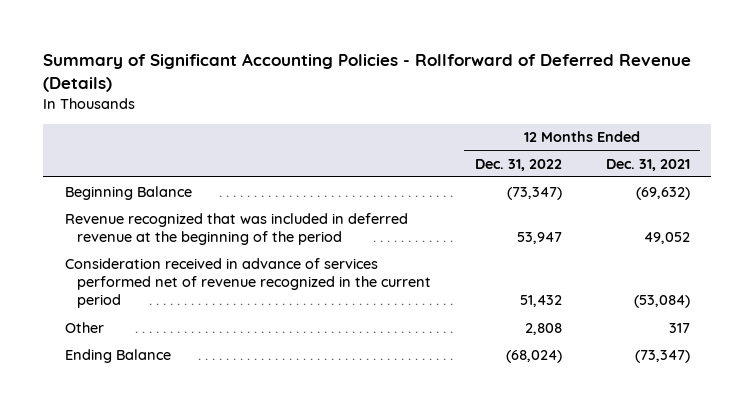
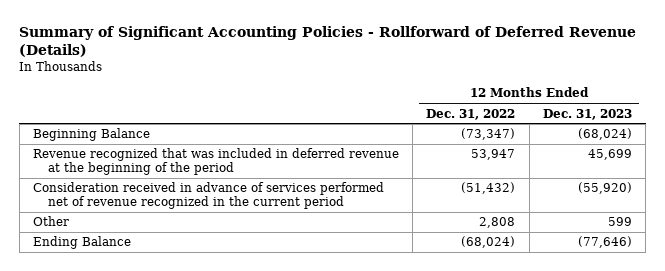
- | 12 Months Ended Dec. 31, 2022 | 12 Months Ended Dec. 31, 2021
+ | 12 Months Ended Dec. 31, 2022 | 12 Months Ended Dec. 31, 2023
- Consideration received in advance of services performed net of revenue recognized in the current period | 51,432 | (53,084)
+ Consideration received in advance of services performed net of revenue recognized in the current period | (51,432) | (55,920)

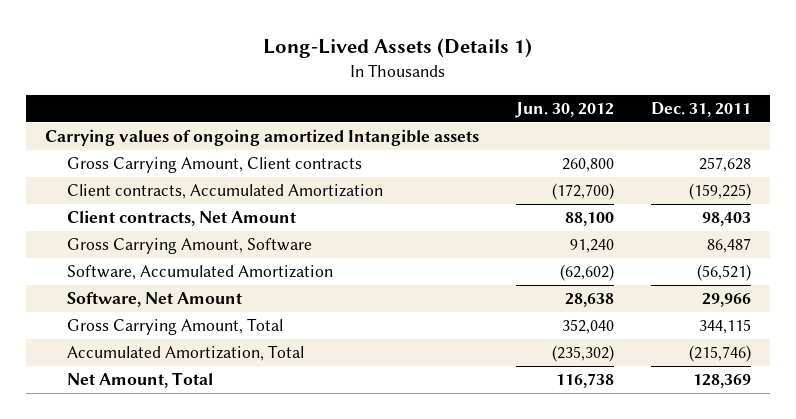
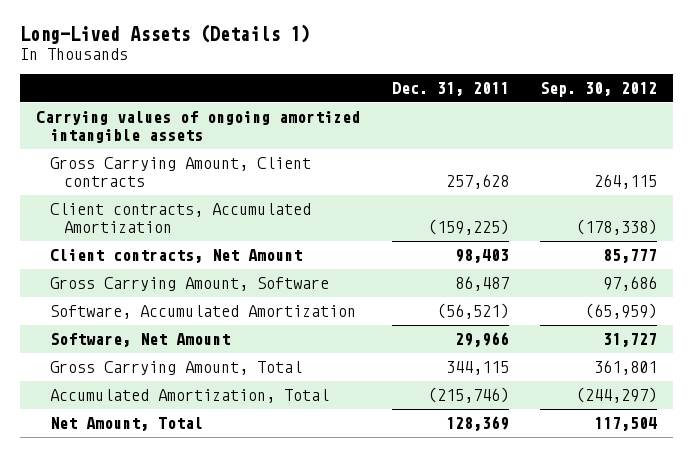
- | Jun. 30, 2012 | Dec. 31, 2011
+ | Dec. 31, 2011 | Sep. 30, 2012
- Carrying values of ongoing amortized Intangible assets
+ Carrying values of ongoing amortized intangible assets

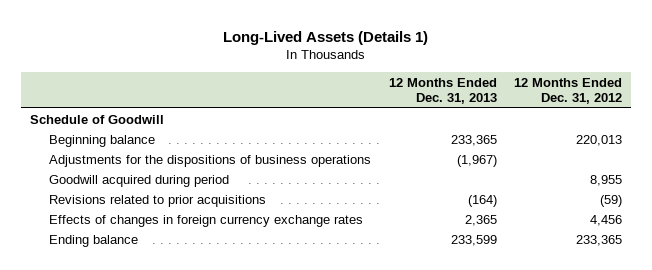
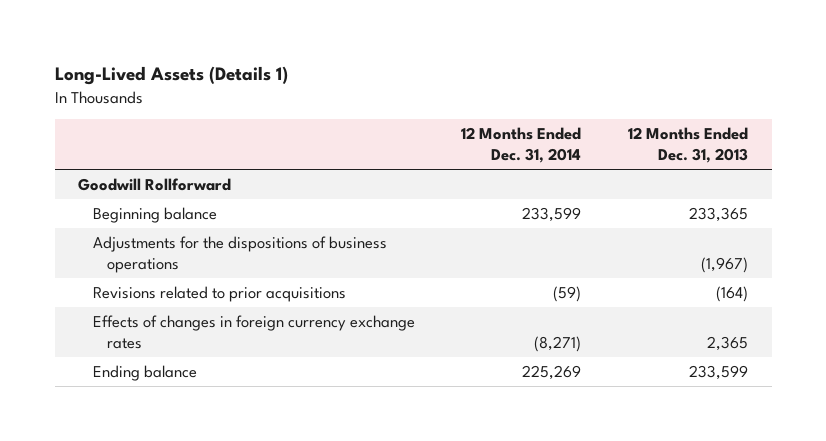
- | 12 Months Ended Dec. 31, 2013 | 12 Months Ended Dec. 31, 2012
+ | 12 Months Ended Dec. 31, 2014 | 12 Months Ended Dec. 31, 2013
- Schedule of Goodwill
+ Goodwill Rollforward
- Goodwill acquired during period | | 8,955

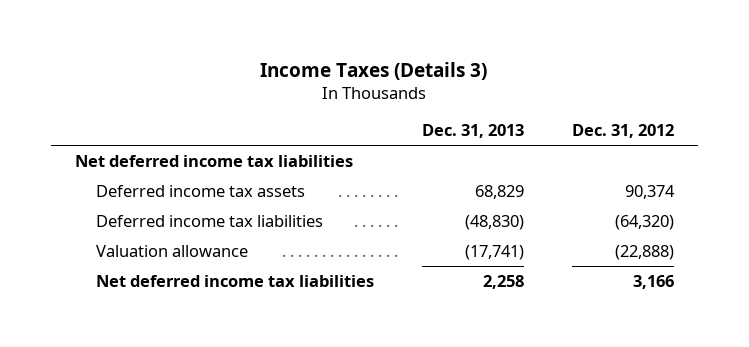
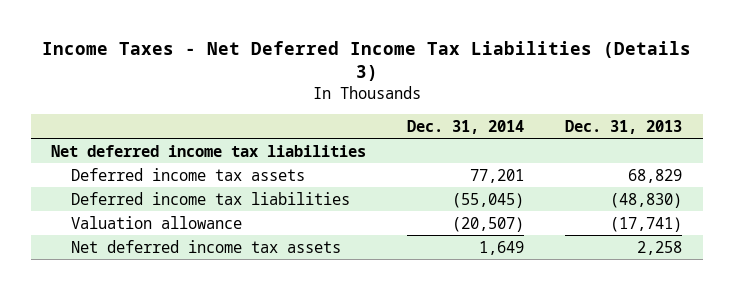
- Income Taxes (Details 3)
+ Income Taxes - Net Deferred Income Tax Liabilities (Details 3)
- | Dec. 31, 2013 | Dec. 31, 2012
+ | Dec. 31, 2014 | Dec. 31, 2013
- Net deferred income tax liabilities | 2,258 | 3,166
+ Net deferred income tax assets | 1,649 | 2,258

